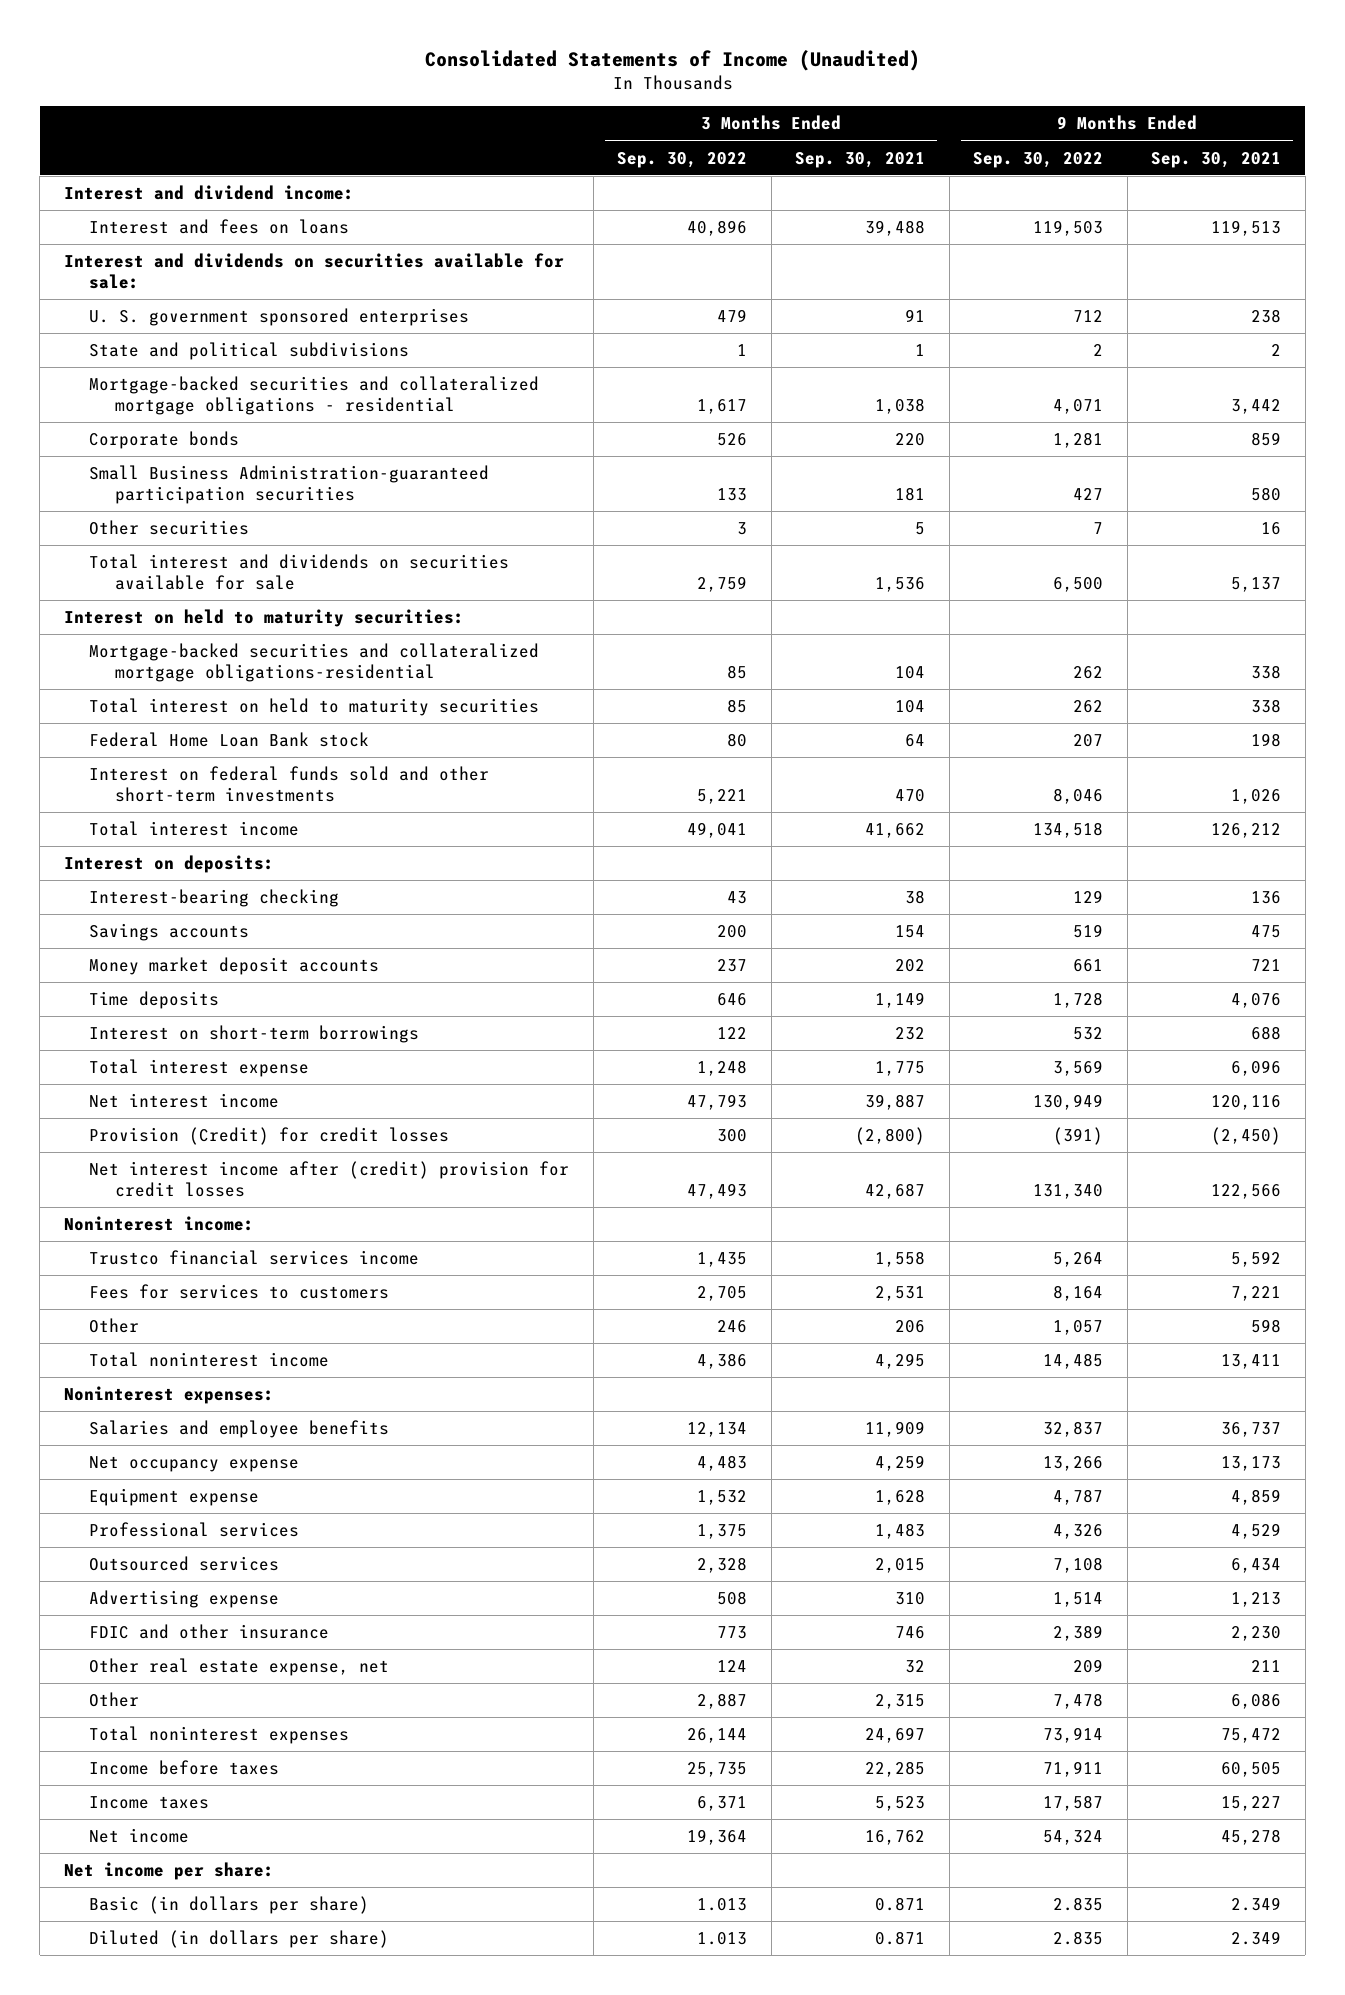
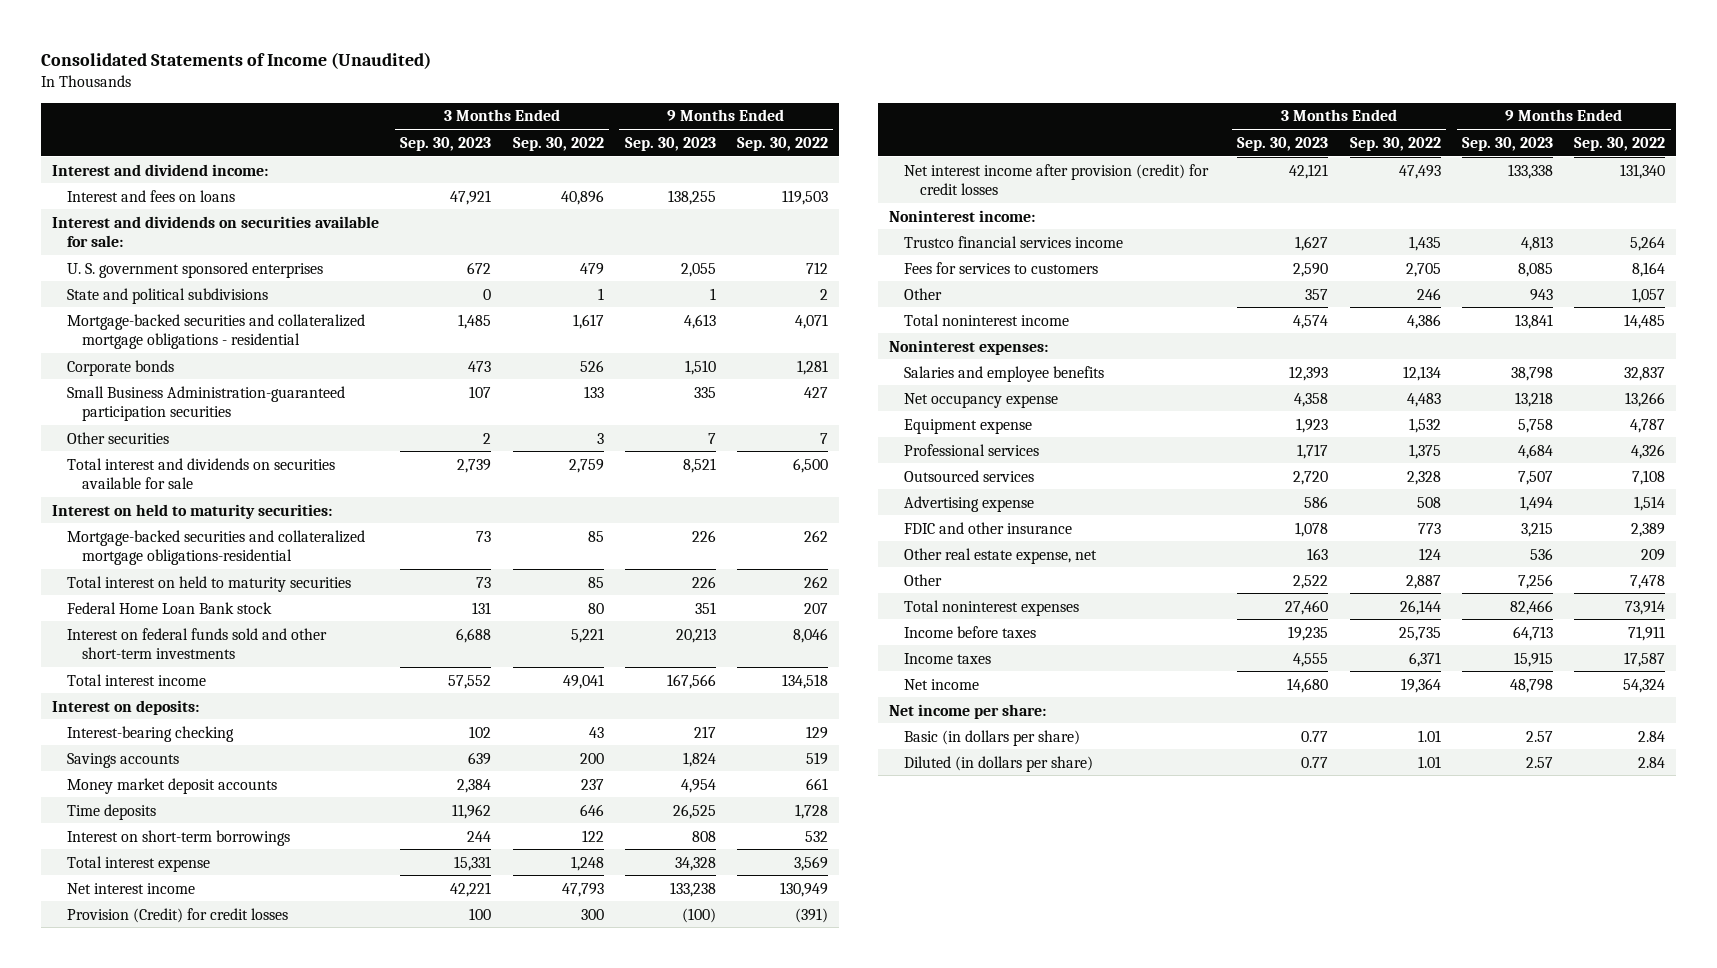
- | 3 Months Ended Sep. 30, 2022 | 3 Months Ended Sep. 30, 2021 | 9 Months Ended Sep. 30, 2022 | 9 Months Ended Sep. 30, 2021
+ | 3 Months Ended Sep. 30, 2023 | 3 Months Ended Sep. 30, 2022 | 9 Months Ended Sep. 30, 2023 | 9 Months Ended Sep. 30, 2022
- Net interest income after (credit) provision for credit losses | 47,493 | 42,687 | 131,340 | 122,566
+ Net interest income after provision (credit) for credit losses | 42,121 | 47,493 | 133,338 | 131,340
- Basic (in dollars per share) | 1.013 | 0.871 | 2.835 | 2.349
- Diluted (in dollars per share) | 1.013 | 0.871 | 2.835 | 2.349
+ Basic (in dollars per share) | 0.77 | 1.01 | 2.57 | 2.84
+ Diluted (in dollars per share) | 0.77 | 1.01 | 2.57 | 2.84

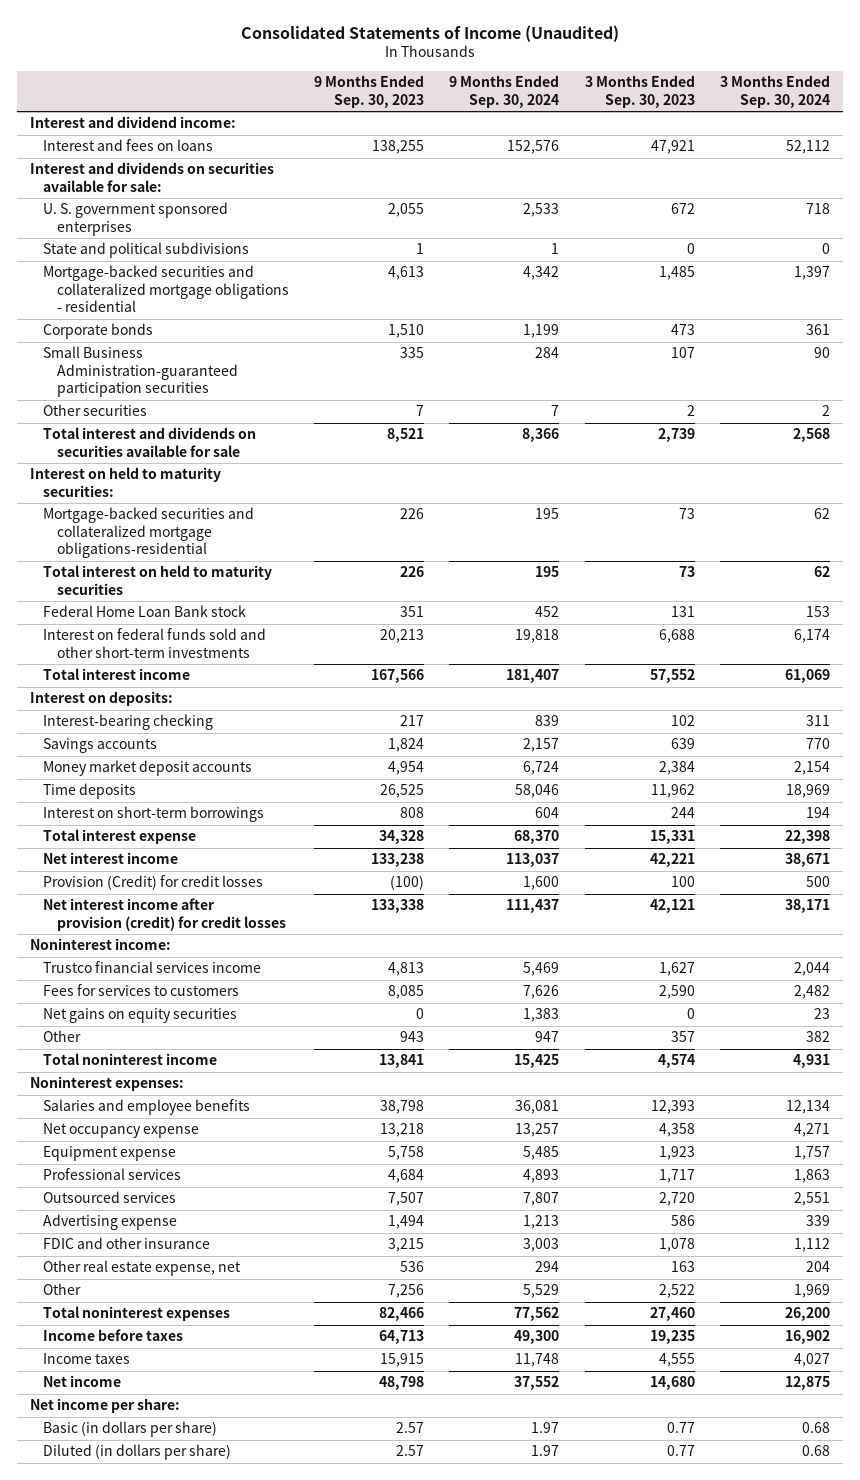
- | 3 Months Ended Sep. 30, 2023 | 3 Months Ended Sep. 30, 2022 | 9 Months Ended Sep. 30, 2023 | 9 Months Ended Sep. 30, 2022
+ | 9 Months Ended Sep. 30, 2023 | 9 Months Ended Sep. 30, 2024 | 3 Months Ended Sep. 30, 2023 | 3 Months Ended Sep. 30, 2024
+ Net gains on equity securities | 0 | 1,383 | 0 | 23

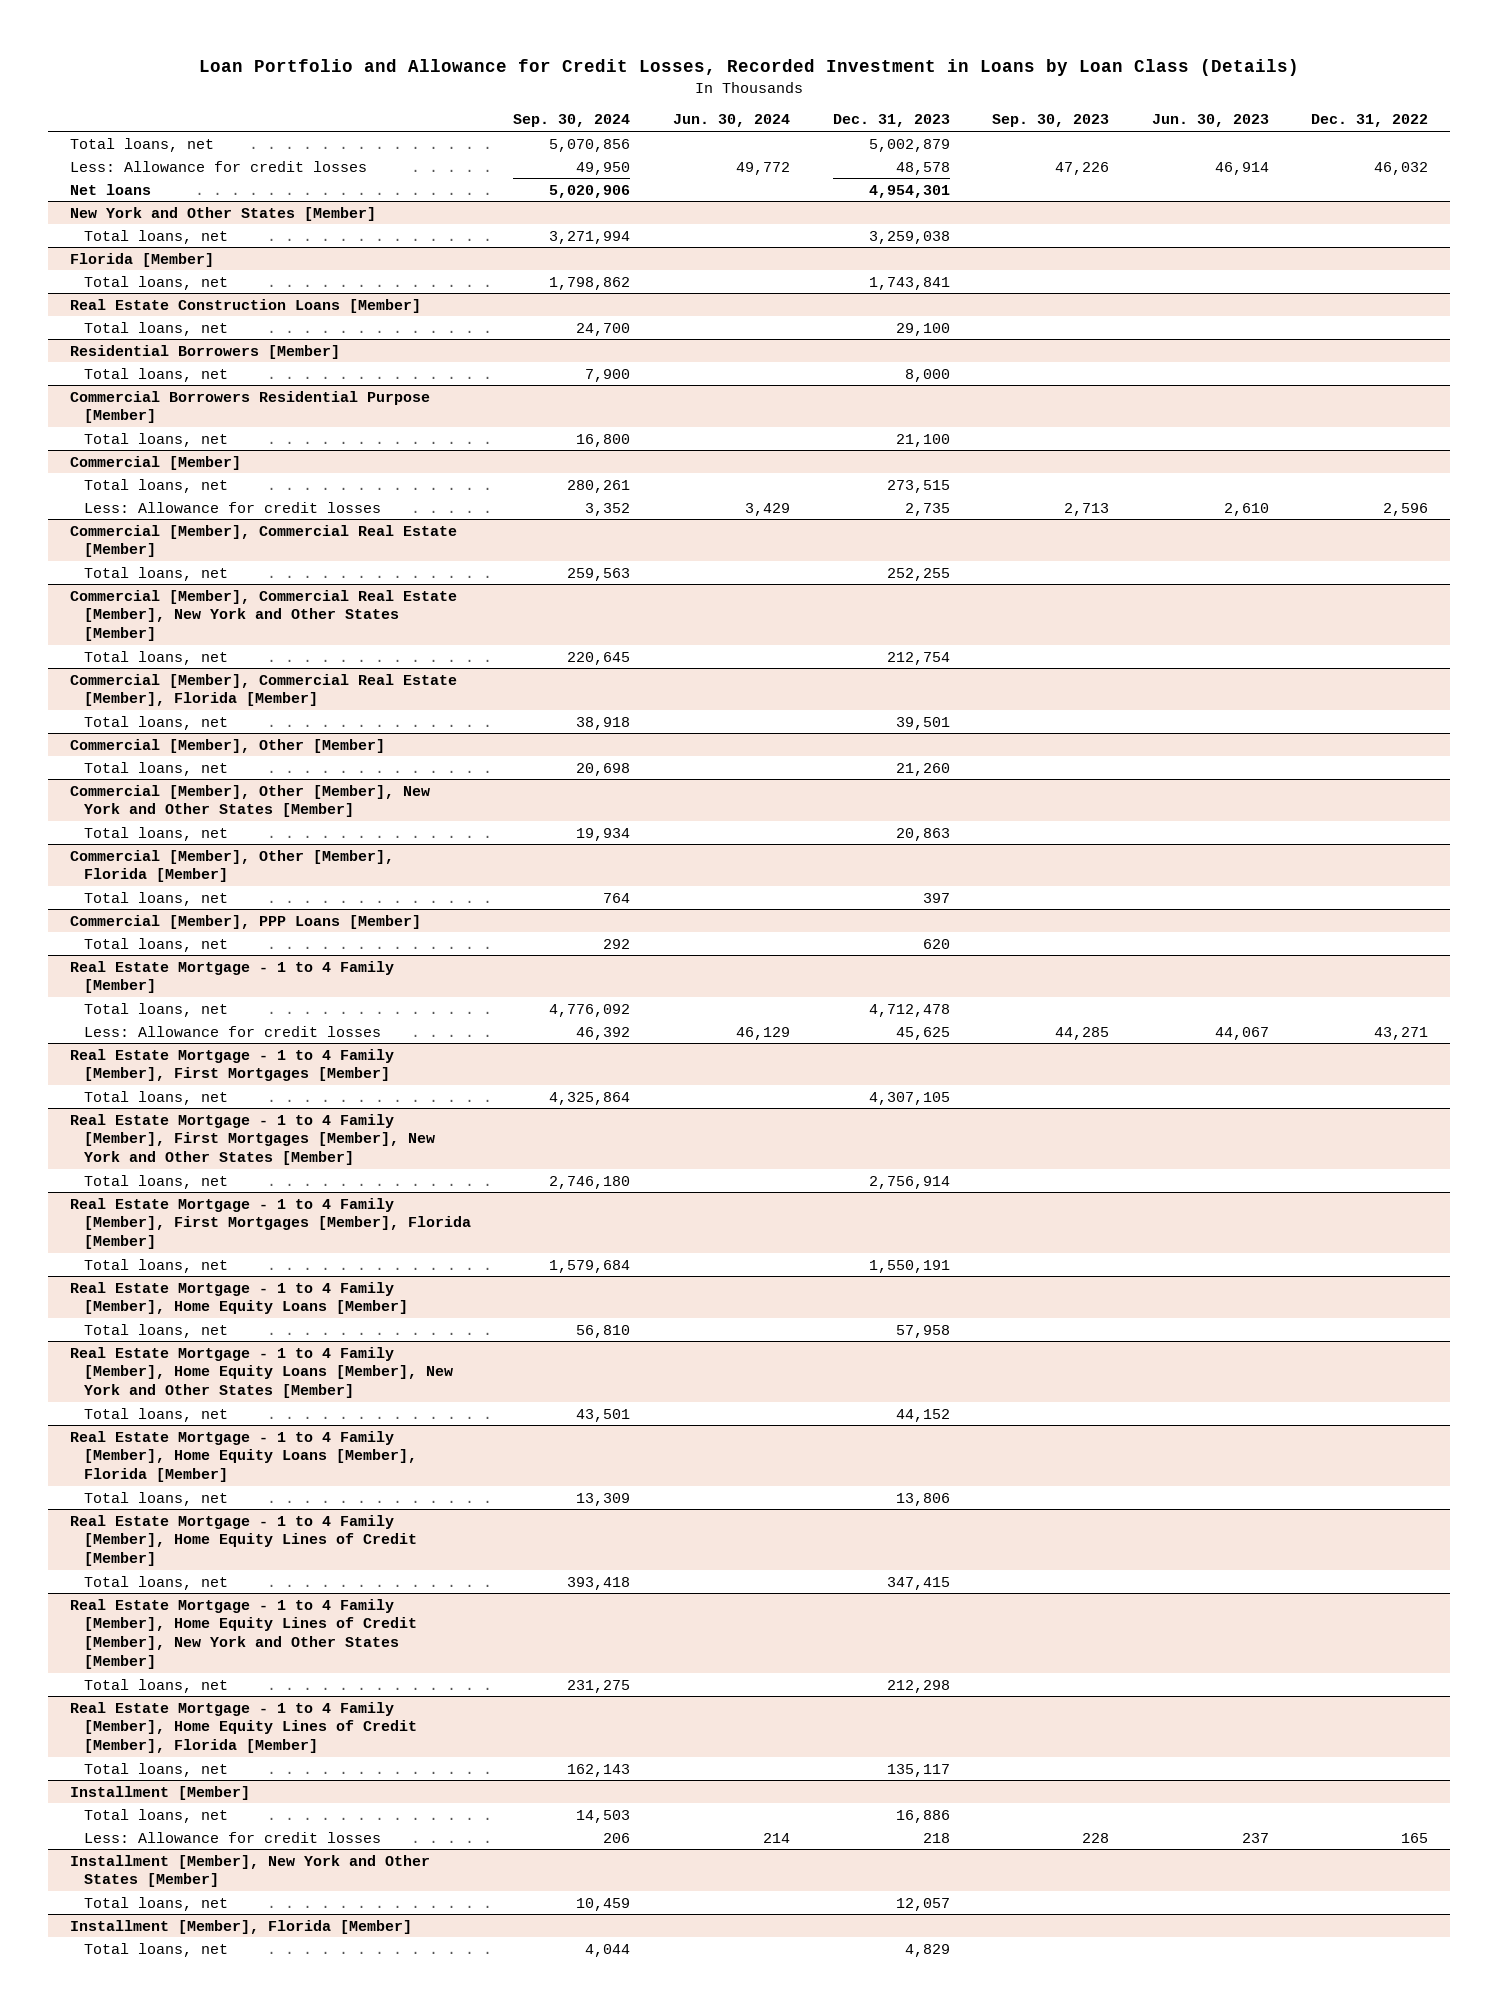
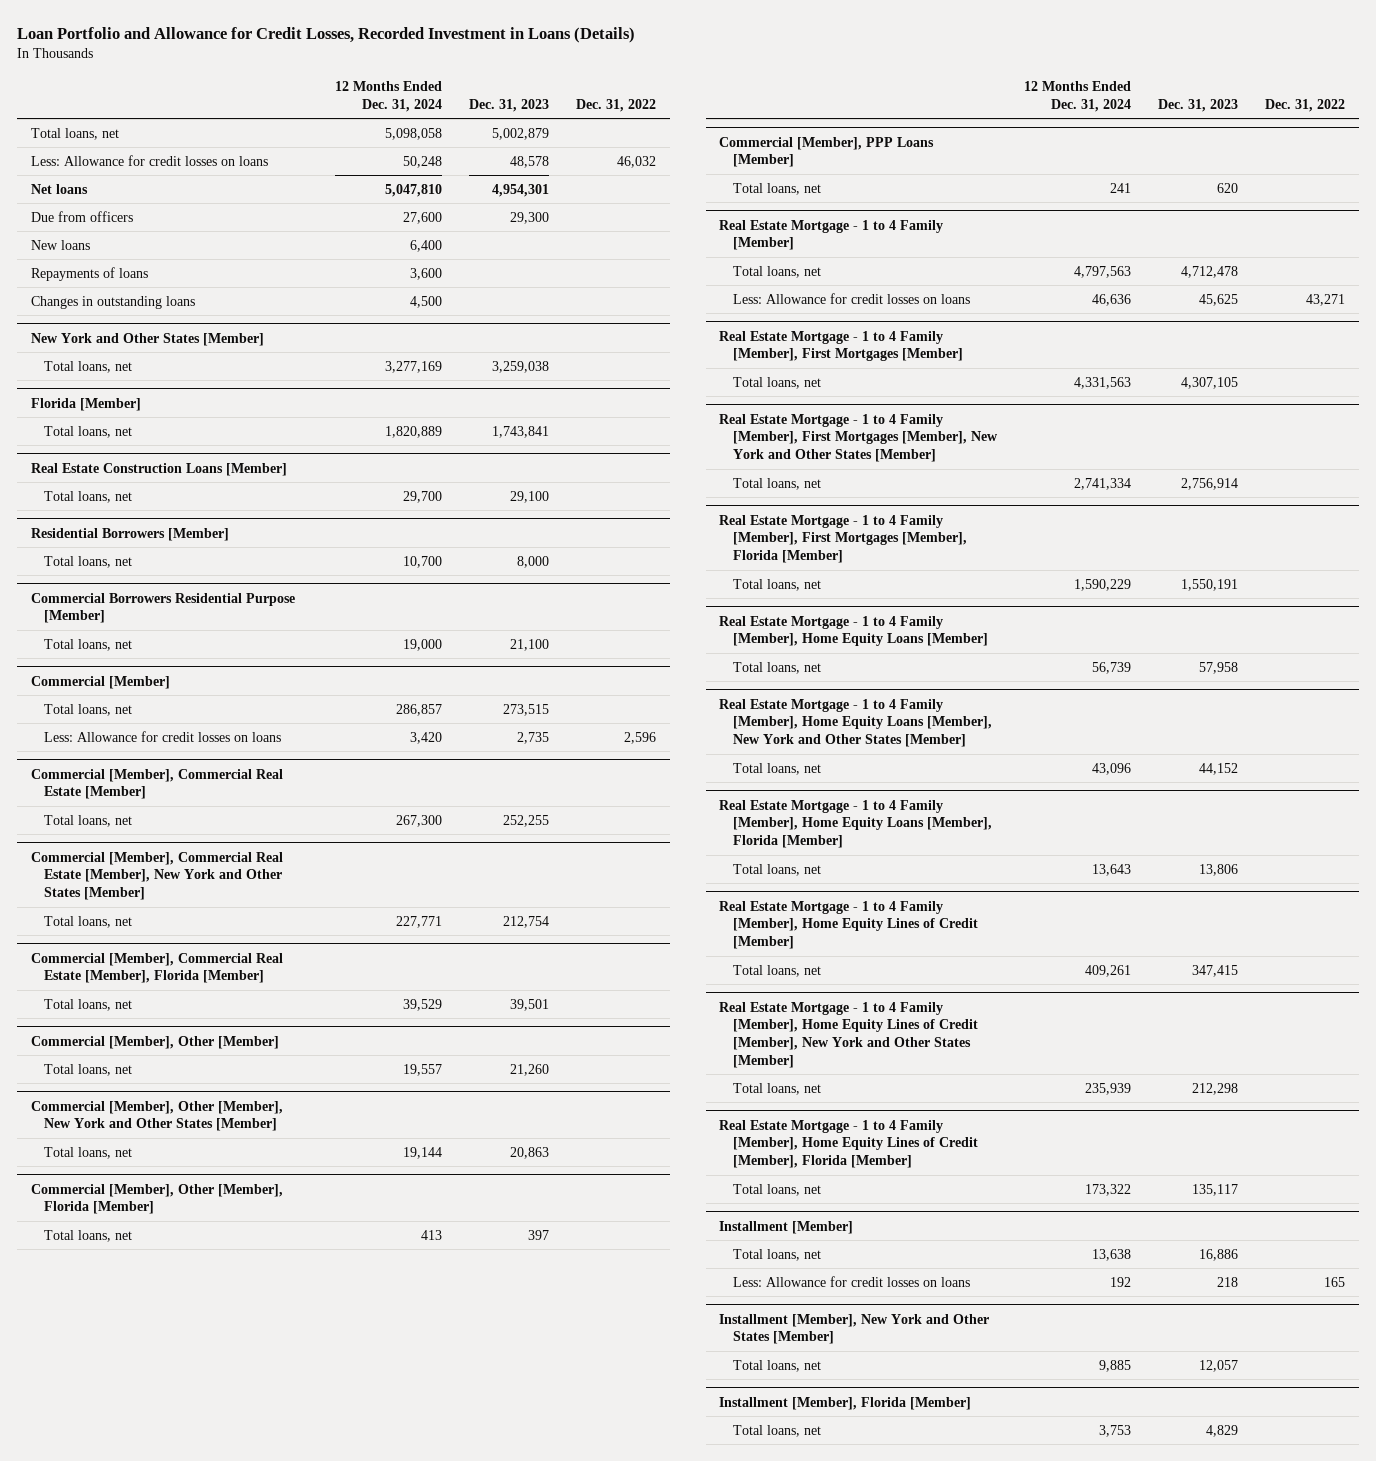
- Loan Portfolio and Allowance for Credit Losses, Recorded Investment in Loans by Loan Class (Details)
+ Loan Portfolio and Allowance for Credit Losses, Recorded Investment in Loans (Details)
- | Sep. 30, 2024 | Jun. 30, 2024 | Dec. 31, 2023 | Sep. 30, 2023 | Jun. 30, 2023 | Dec. 31, 2022
+ | 12 Months Ended Dec. 31, 2024 | Dec. 31, 2023 | Dec. 31, 2022
- Less: Allowance for credit losses | 49,950 | 49,772 | 48,578 | 47,226 | 46,914 | 46,032
+ Less: Allowance for credit losses on loans | 50,248 | 48,578 | 46,032
+ Due from officers | 27,600 | 29,300 |
+ New loans | 6,400 | |
+ Repayments of loans | 3,600 | |
+ Changes in outstanding loans | 4,500 | |
@ Commercial [Member]
- Less: Allowance for credit losses | 3,352 | 3,429 | 2,735 | 2,713 | 2,610 | 2,596
+ Less: Allowance for credit losses on loans | 3,420 | 2,735 | 2,596
@ Real Estate Mortgage - 1 to 4 Family [Member]
- Less: Allowance for credit losses | 46,392 | 46,129 | 45,625 | 44,285 | 44,067 | 43,271
+ Less: Allowance for credit losses on loans | 46,636 | 45,625 | 43,271
@ Installment [Member]
- Less: Allowance for credit losses | 206 | 214 | 218 | 228 | 237 | 165
+ Less: Allowance for credit losses on loans | 192 | 218 | 165

